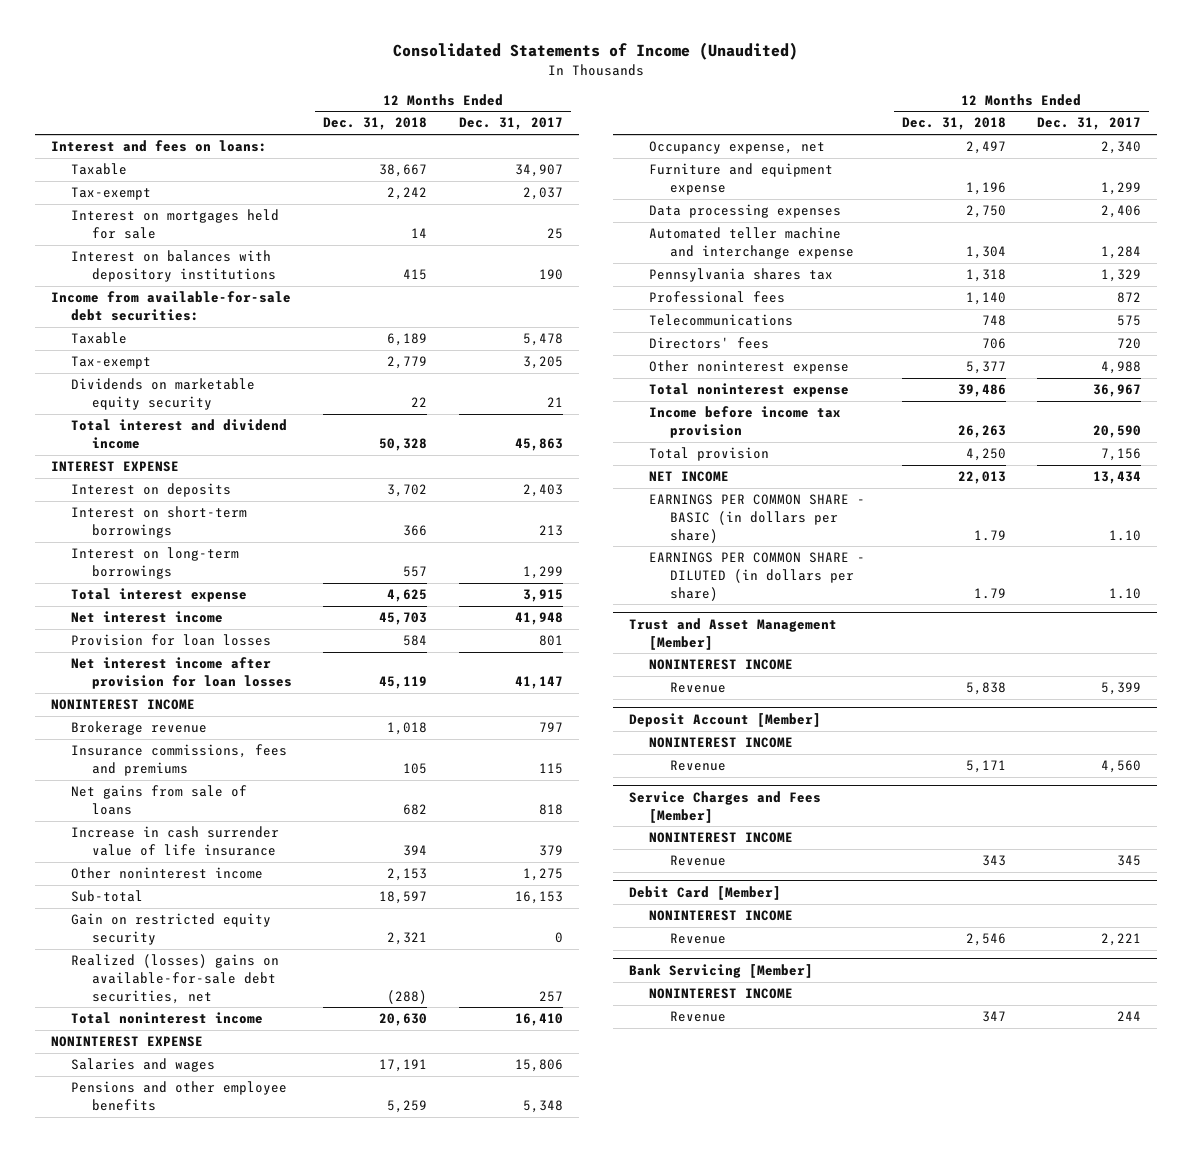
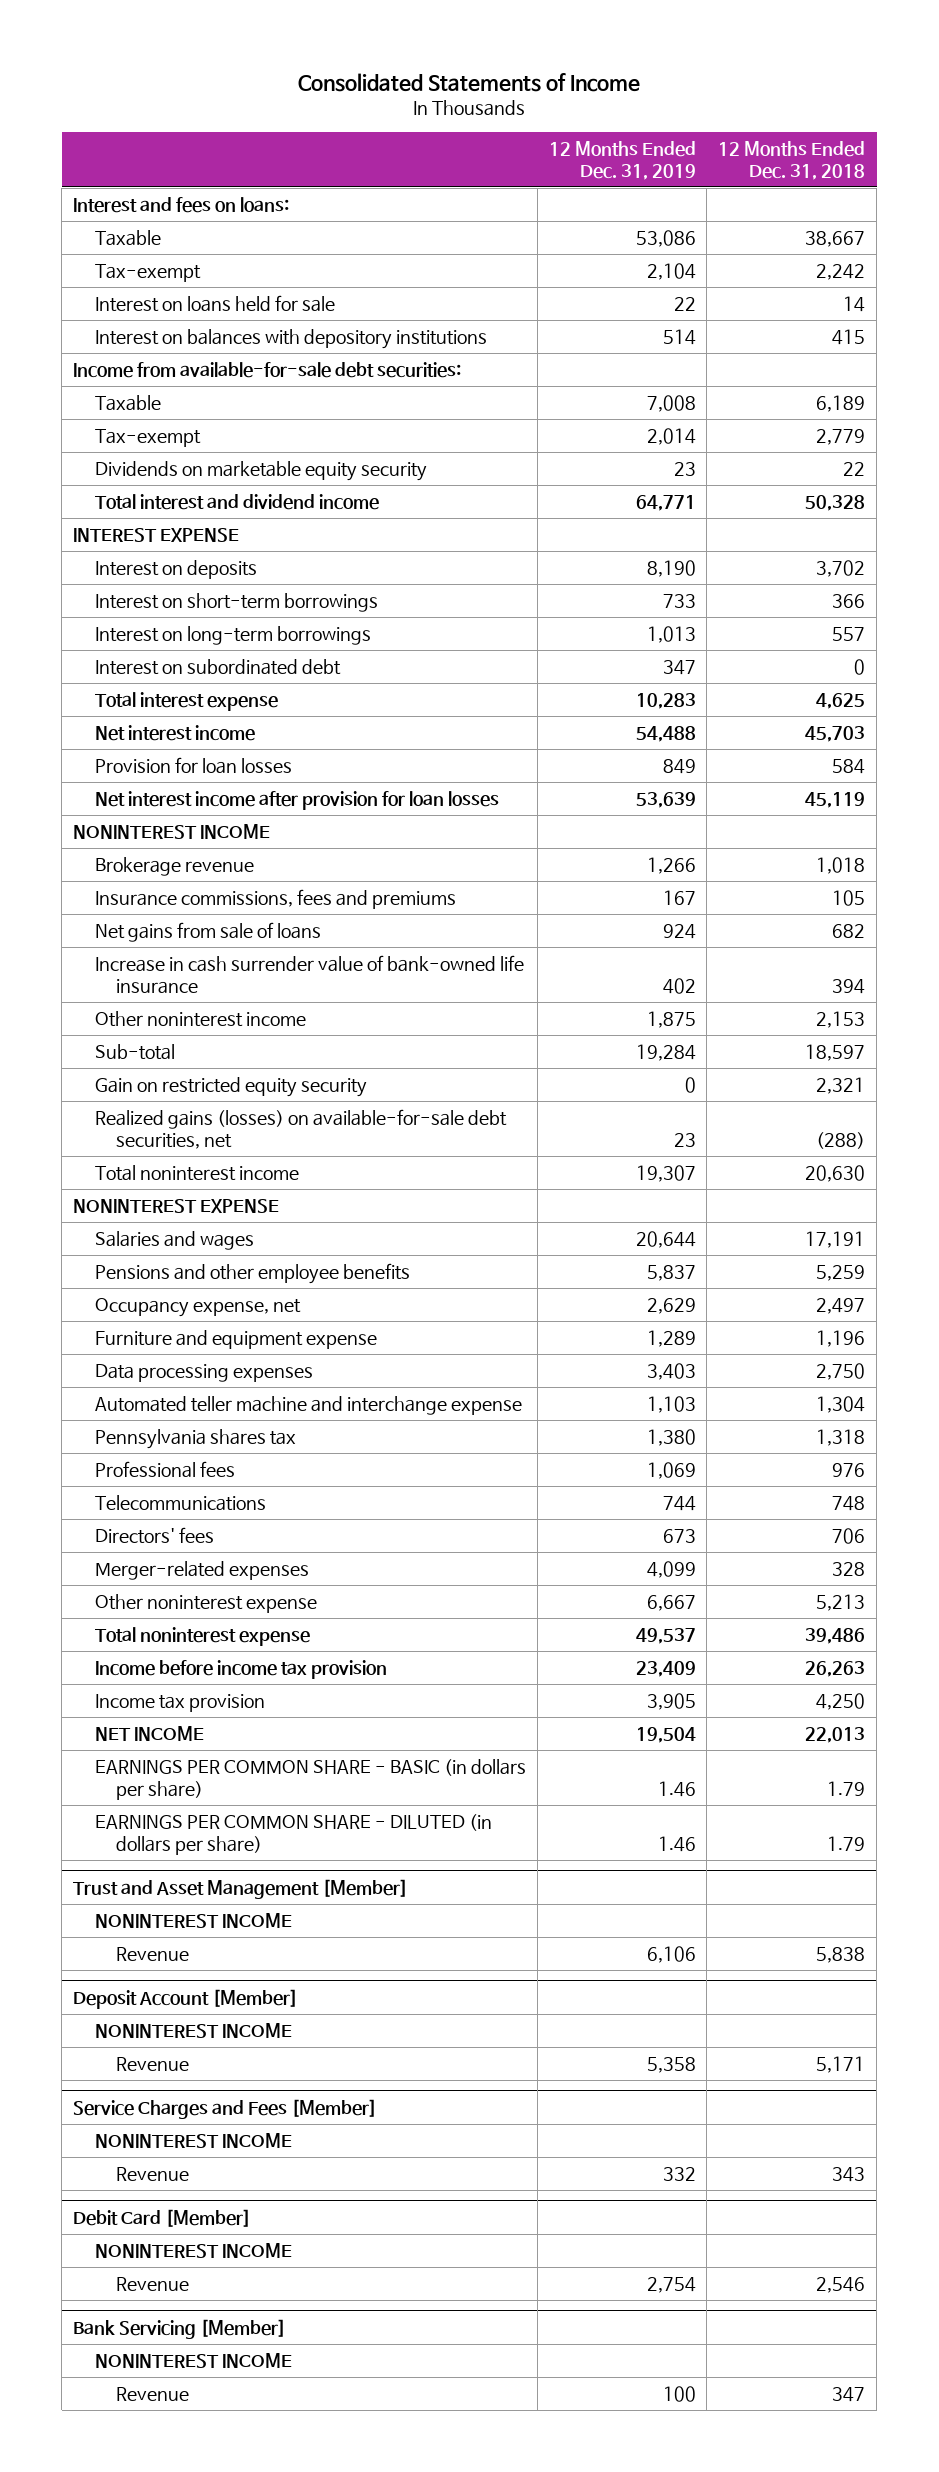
- Consolidated Statements of Income (Unaudited)
+ Consolidated Statements of Income
- | 12 Months Ended Dec. 31, 2018 | 12 Months Ended Dec. 31, 2017
+ | 12 Months Ended Dec. 31, 2019 | 12 Months Ended Dec. 31, 2018
- Interest on mortgages held for sale | 14 | 25
+ Interest on loans held for sale | 22 | 14
+ Interest on subordinated debt | 347 | 0
- Increase in cash surrender value of life insurance | 394 | 379
+ Increase in cash surrender value of bank-owned life insurance | 402 | 394
- Realized (losses) gains on available-for-sale debt securities, net | (288) | 257
+ Realized gains (losses) on available-for-sale debt securities, net | 23 | (288)
- Professional fees | 1,140 | 872
+ Professional fees | 1,069 | 976
- Other noninterest expense | 5,377 | 4,988
+ Merger-related expenses | 4,099 | 328
+ Other noninterest expense | 6,667 | 5,213
- Total provision | 4,250 | 7,156
+ Income tax provision | 3,905 | 4,250

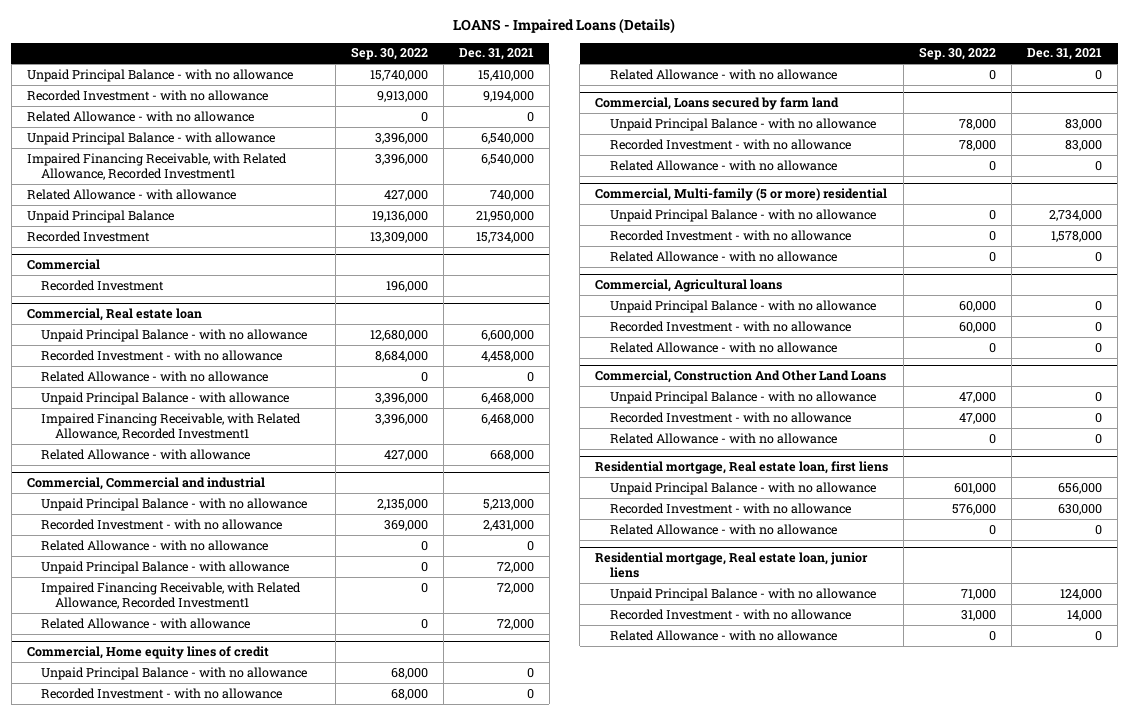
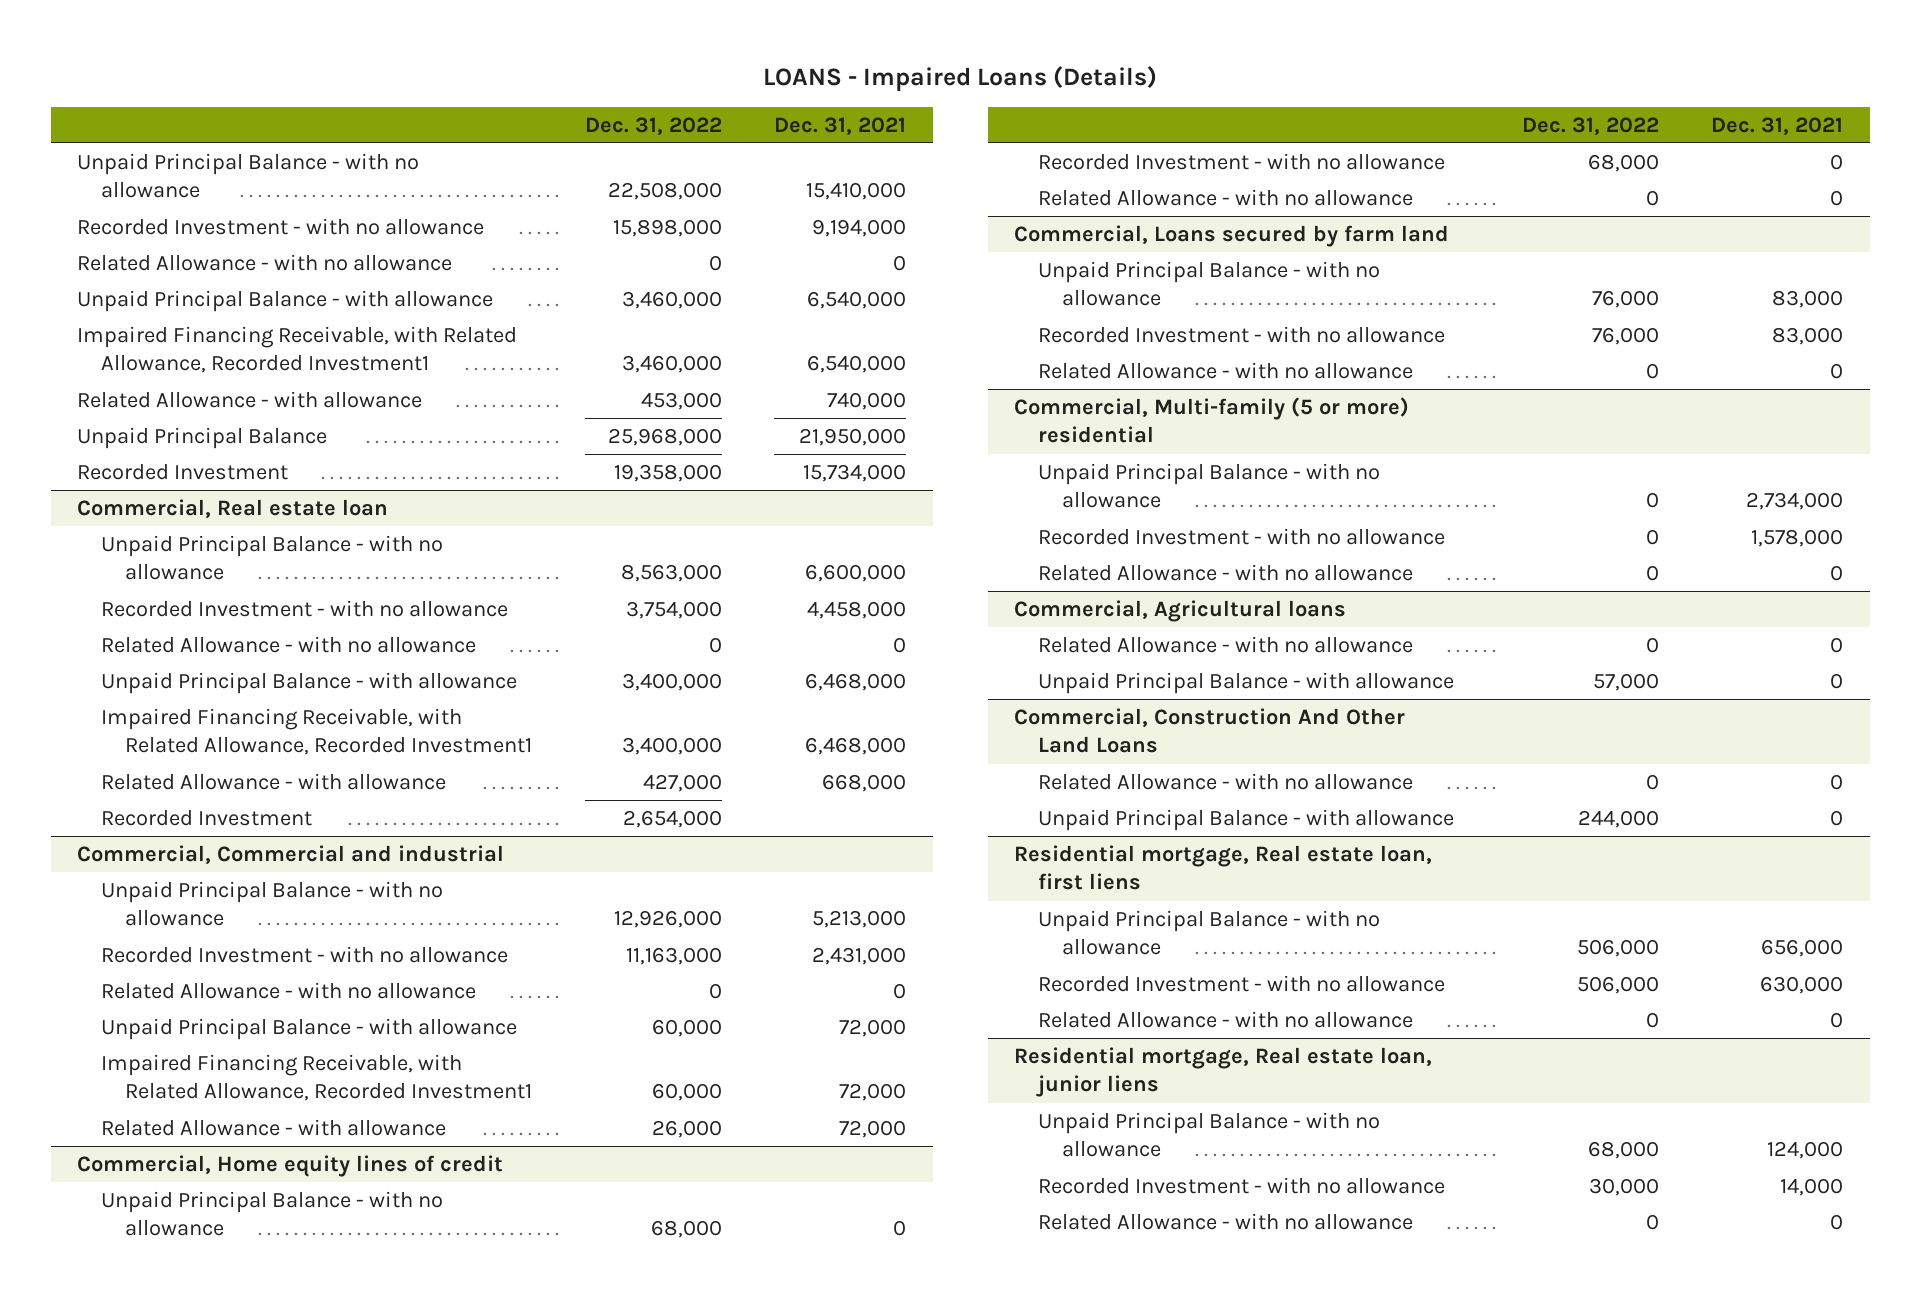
- | Sep. 30, 2022 | Dec. 31, 2021
+ | Dec. 31, 2022 | Dec. 31, 2021
- Commercial
- Recorded Investment | 196,000 |
@ Commercial, Real estate loan
+ Recorded Investment | 2,654,000 |
@ Commercial, Agricultural loans
- Unpaid Principal Balance - with no allowance | 60,000 | 0
- Recorded Investment - with no allowance | 60,000 | 0
+ Unpaid Principal Balance - with allowance | 57,000 | 0
@ Commercial, Construction And Other Land Loans
- Unpaid Principal Balance - with no allowance | 47,000 | 0
- Recorded Investment - with no allowance | 47,000 | 0
+ Unpaid Principal Balance - with allowance | 244,000 | 0

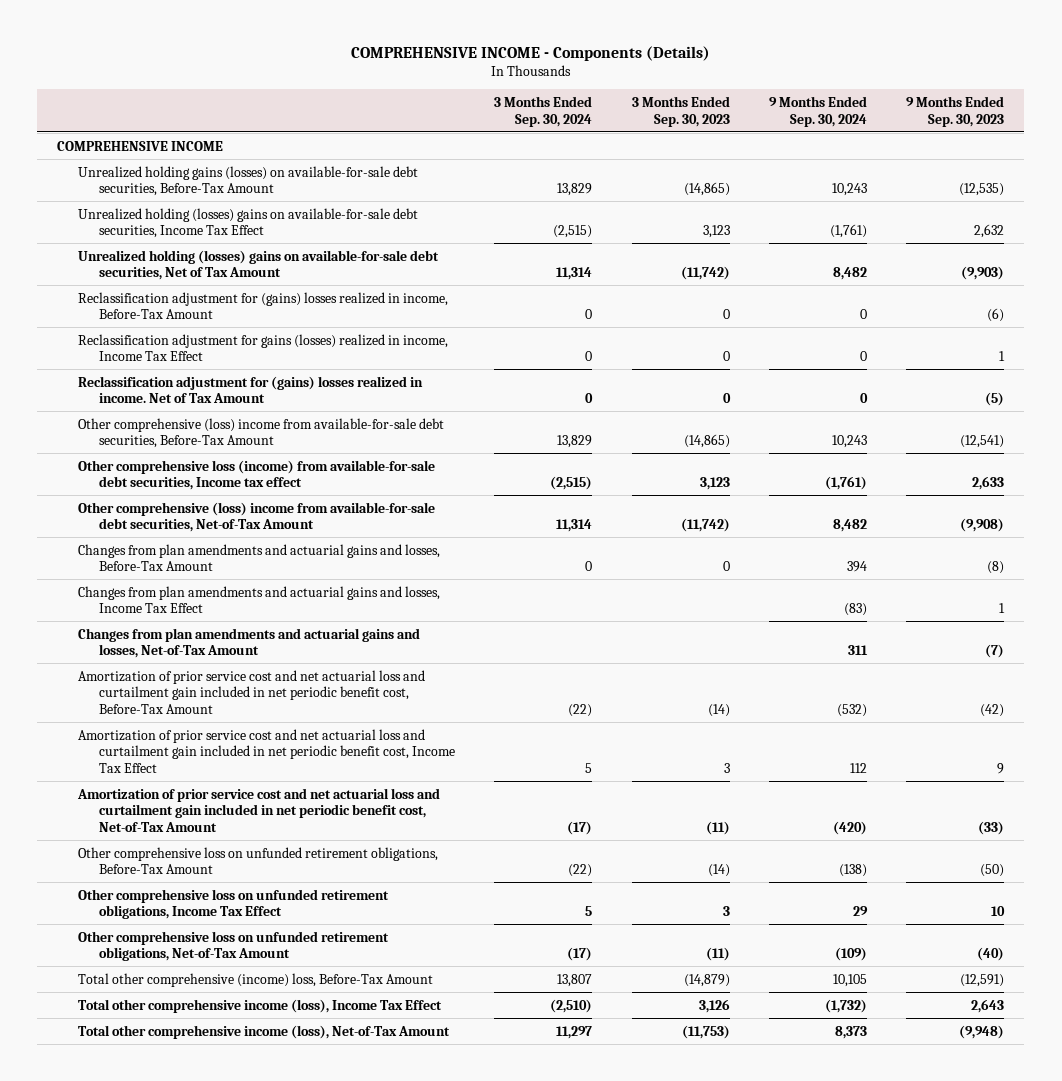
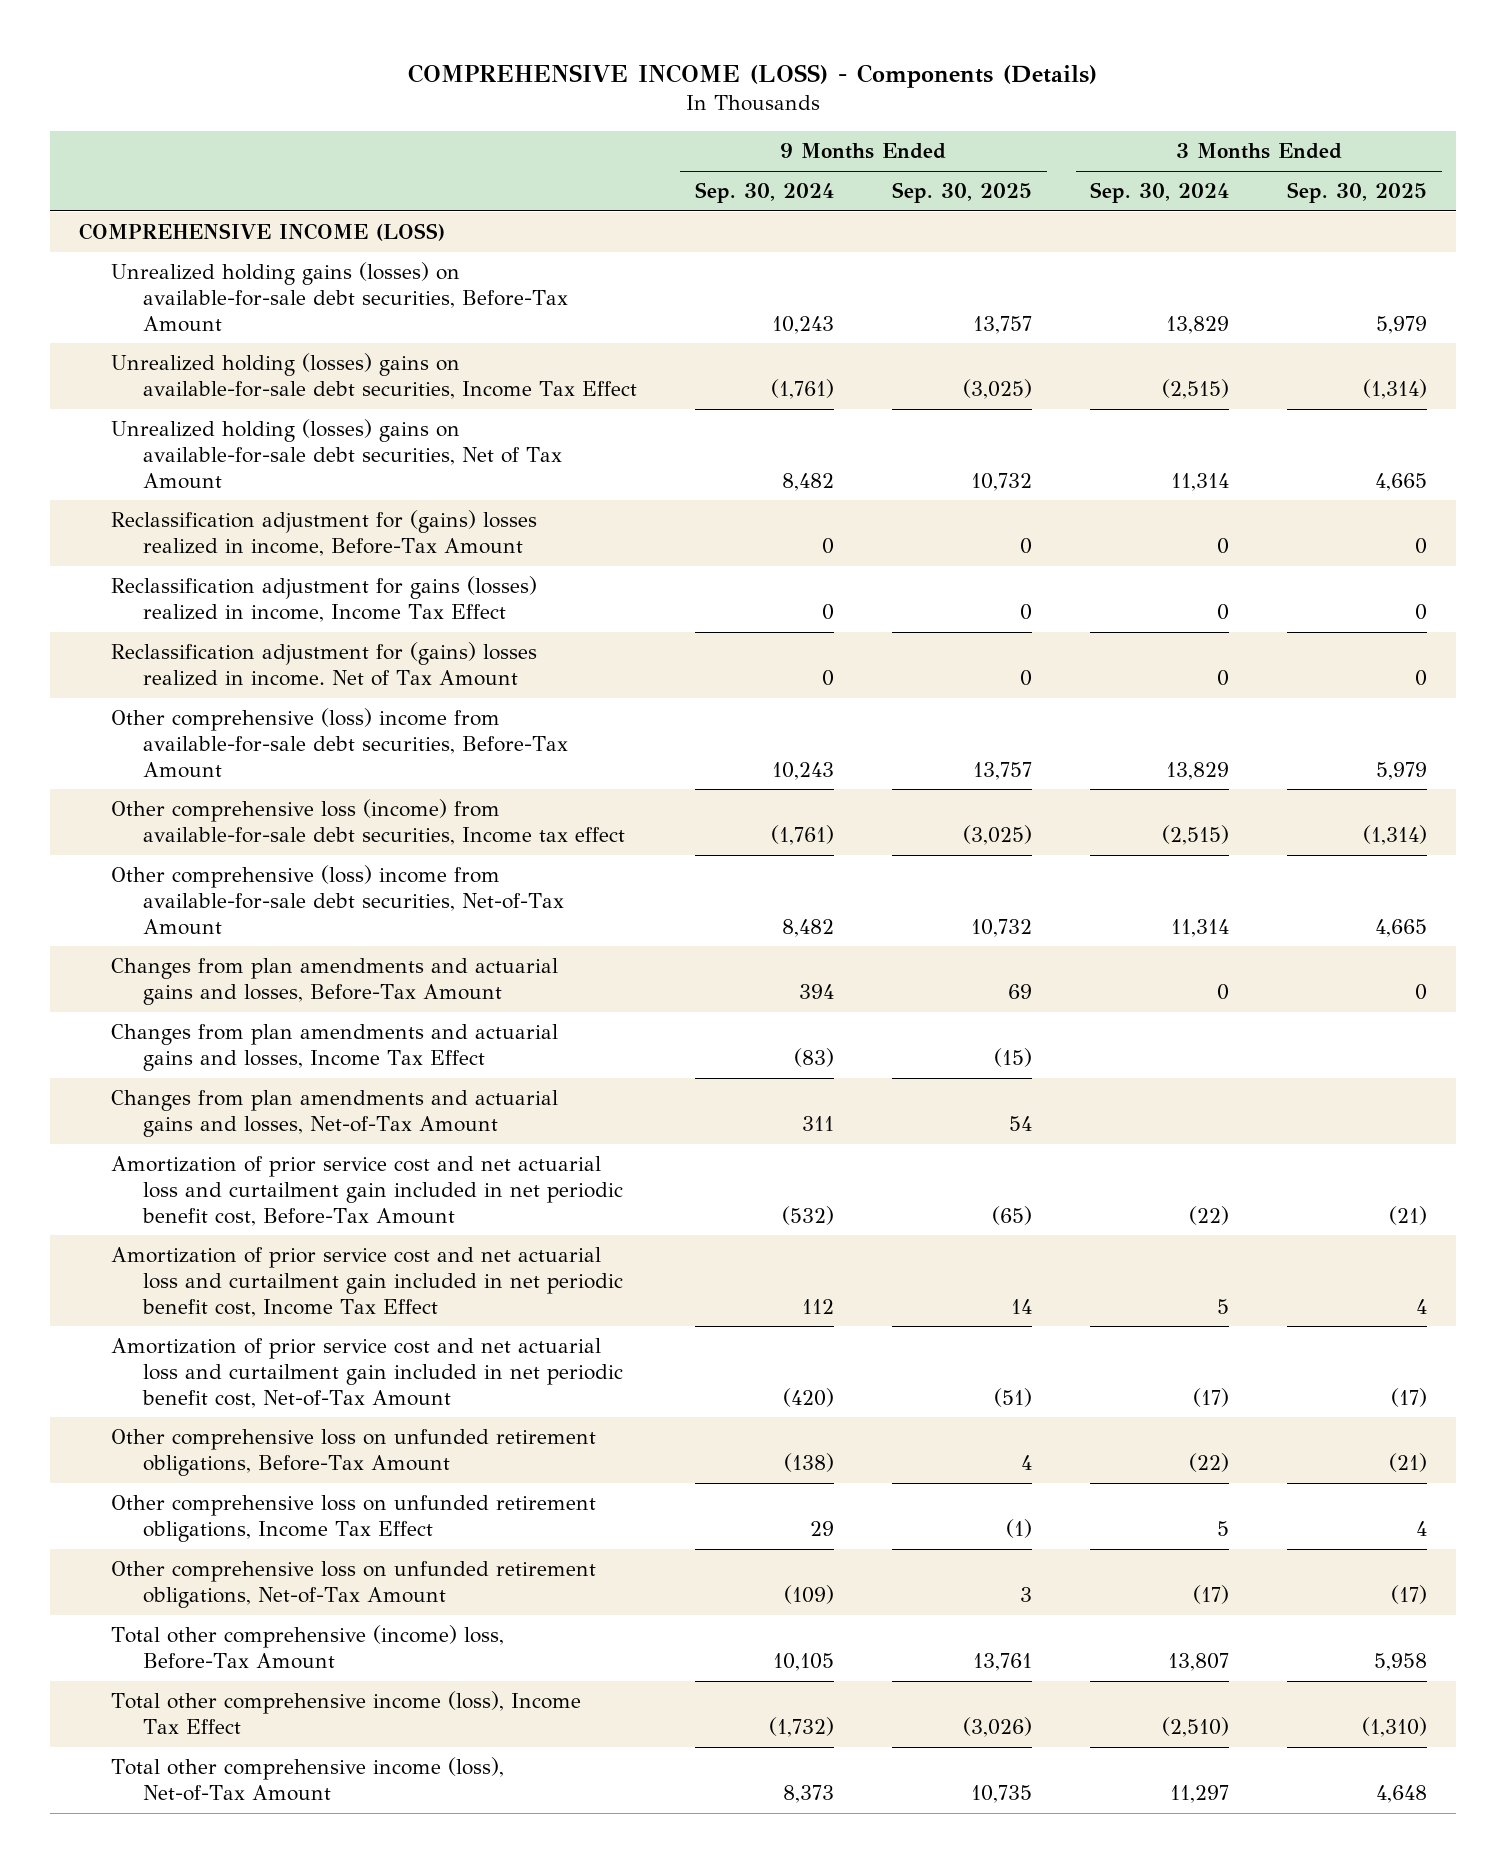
- COMPREHENSIVE INCOME - Components (Details)
+ COMPREHENSIVE INCOME (LOSS) - Components (Details)
- | 3 Months Ended Sep. 30, 2024 | 3 Months Ended Sep. 30, 2023 | 9 Months Ended Sep. 30, 2024 | 9 Months Ended Sep. 30, 2023
+ | 9 Months Ended Sep. 30, 2024 | 9 Months Ended Sep. 30, 2025 | 3 Months Ended Sep. 30, 2024 | 3 Months Ended Sep. 30, 2025
- COMPREHENSIVE INCOME
+ COMPREHENSIVE INCOME (LOSS)

